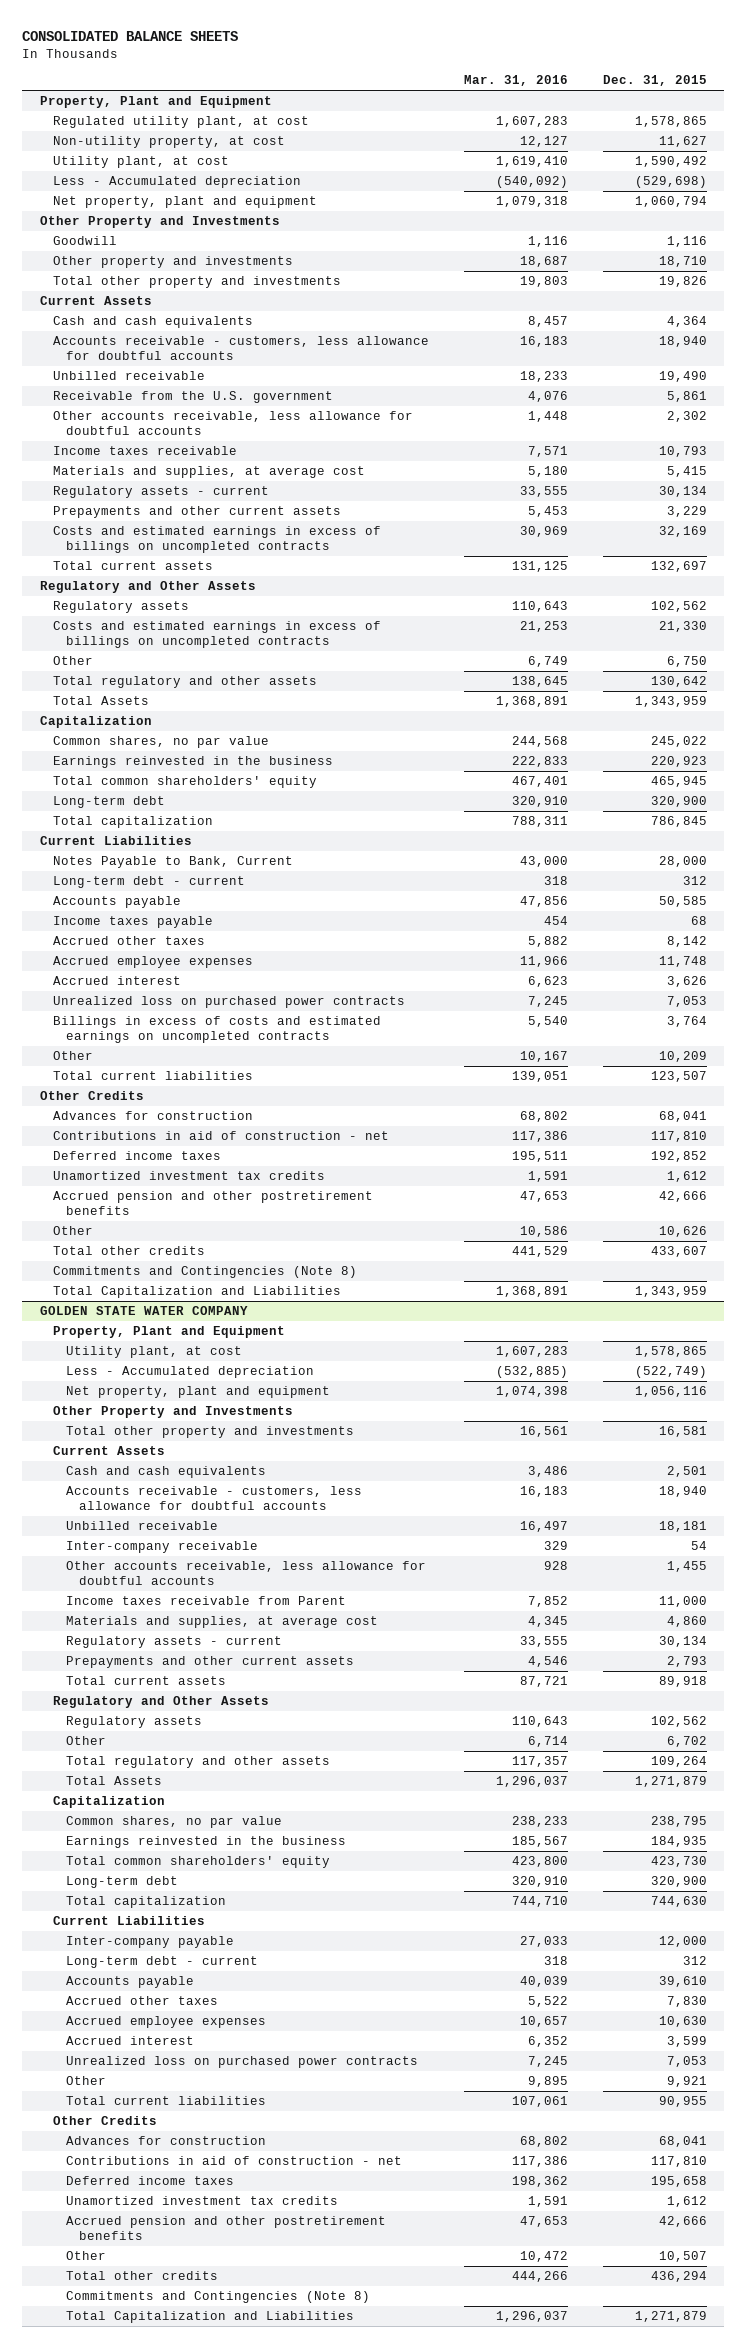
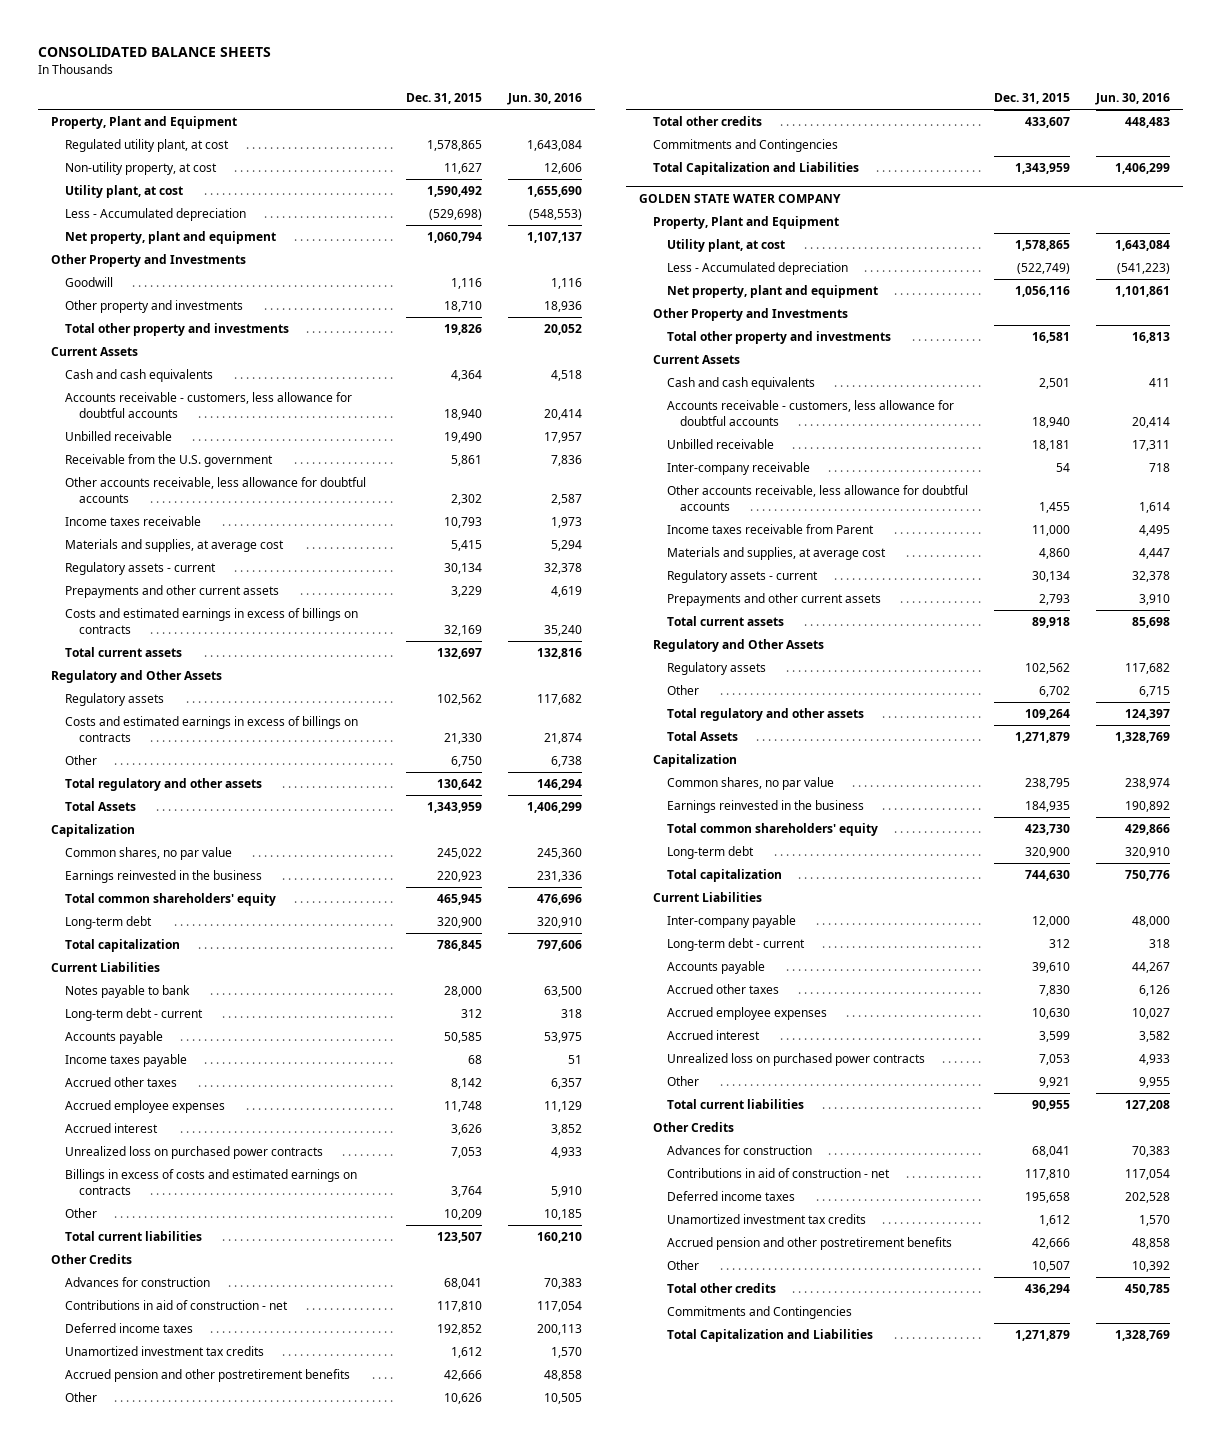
- | Mar. 31, 2016 | Dec. 31, 2015
+ | Dec. 31, 2015 | Jun. 30, 2016
- Costs and estimated earnings in excess of billings on uncompleted contracts | 30,969 | 32,169
+ Costs and estimated earnings in excess of billings on contracts | 32,169 | 35,240
- Costs and estimated earnings in excess of billings on uncompleted contracts | 21,253 | 21,330
+ Costs and estimated earnings in excess of billings on contracts | 21,330 | 21,874
- Notes Payable to Bank, Current | 43,000 | 28,000
+ Notes payable to bank | 28,000 | 63,500
- Billings in excess of costs and estimated earnings on uncompleted contracts | 5,540 | 3,764
+ Billings in excess of costs and estimated earnings on contracts | 3,764 | 5,910
- Commitments and Contingencies (Note 8)
+ Commitments and Contingencies
@ GOLDEN STATE WATER COMPANY
- Commitments and Contingencies (Note 8)
+ Commitments and Contingencies

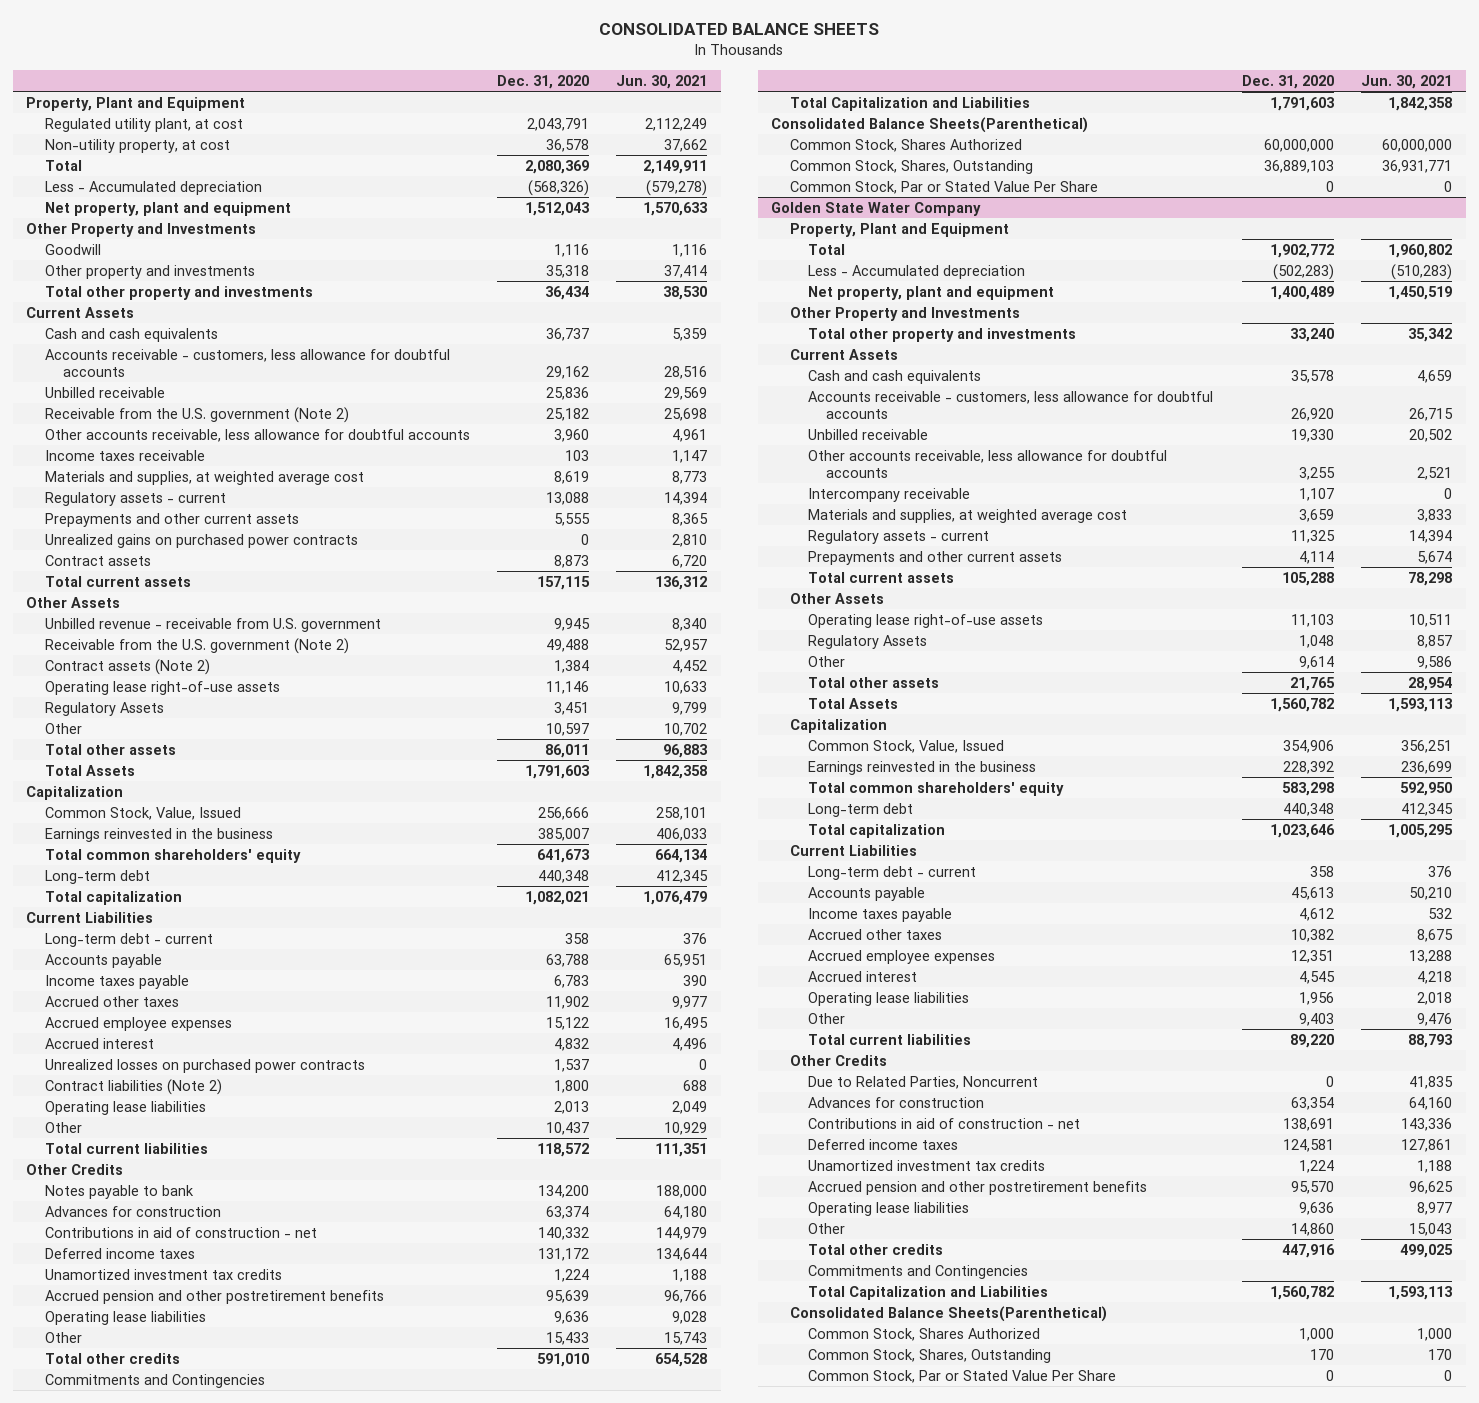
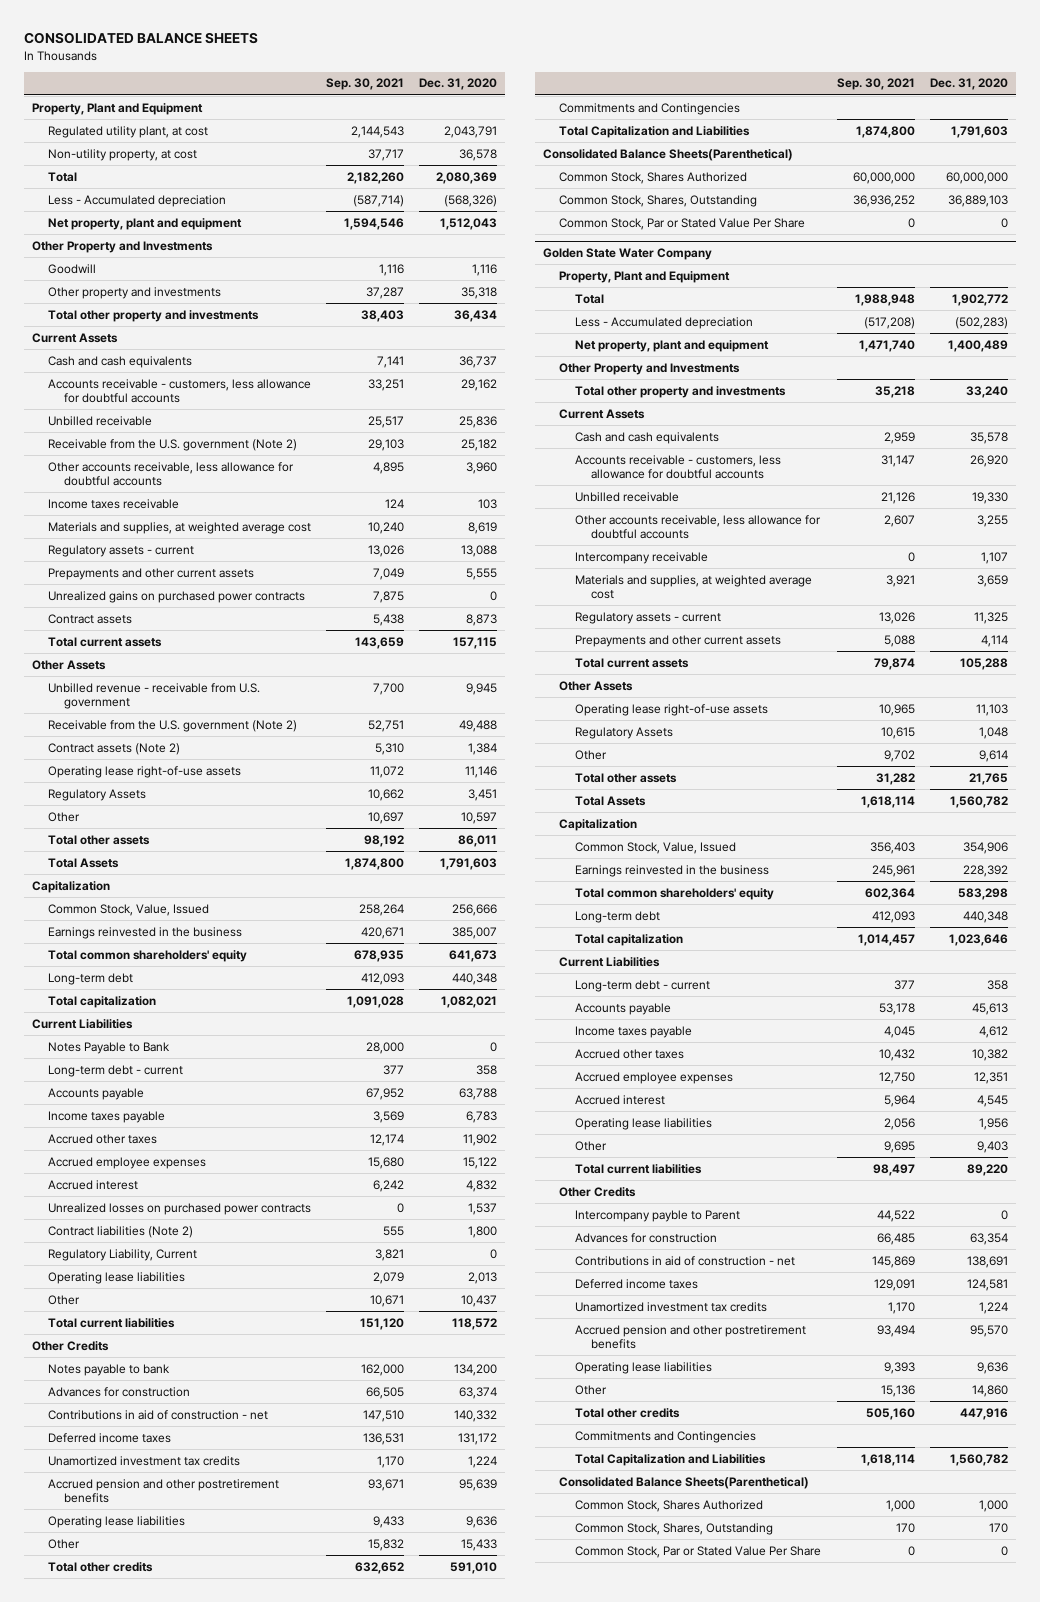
- | Dec. 31, 2020 | Jun. 30, 2021
+ | Sep. 30, 2021 | Dec. 31, 2020
+ Notes Payable to Bank | 28,000 | 0
+ Regulatory Liability, Current | 3,821 | 0
@ Golden State Water Company
- Due to Related Parties, Noncurrent | 0 | 41,835
+ Intercompany payble to Parent | 44,522 | 0

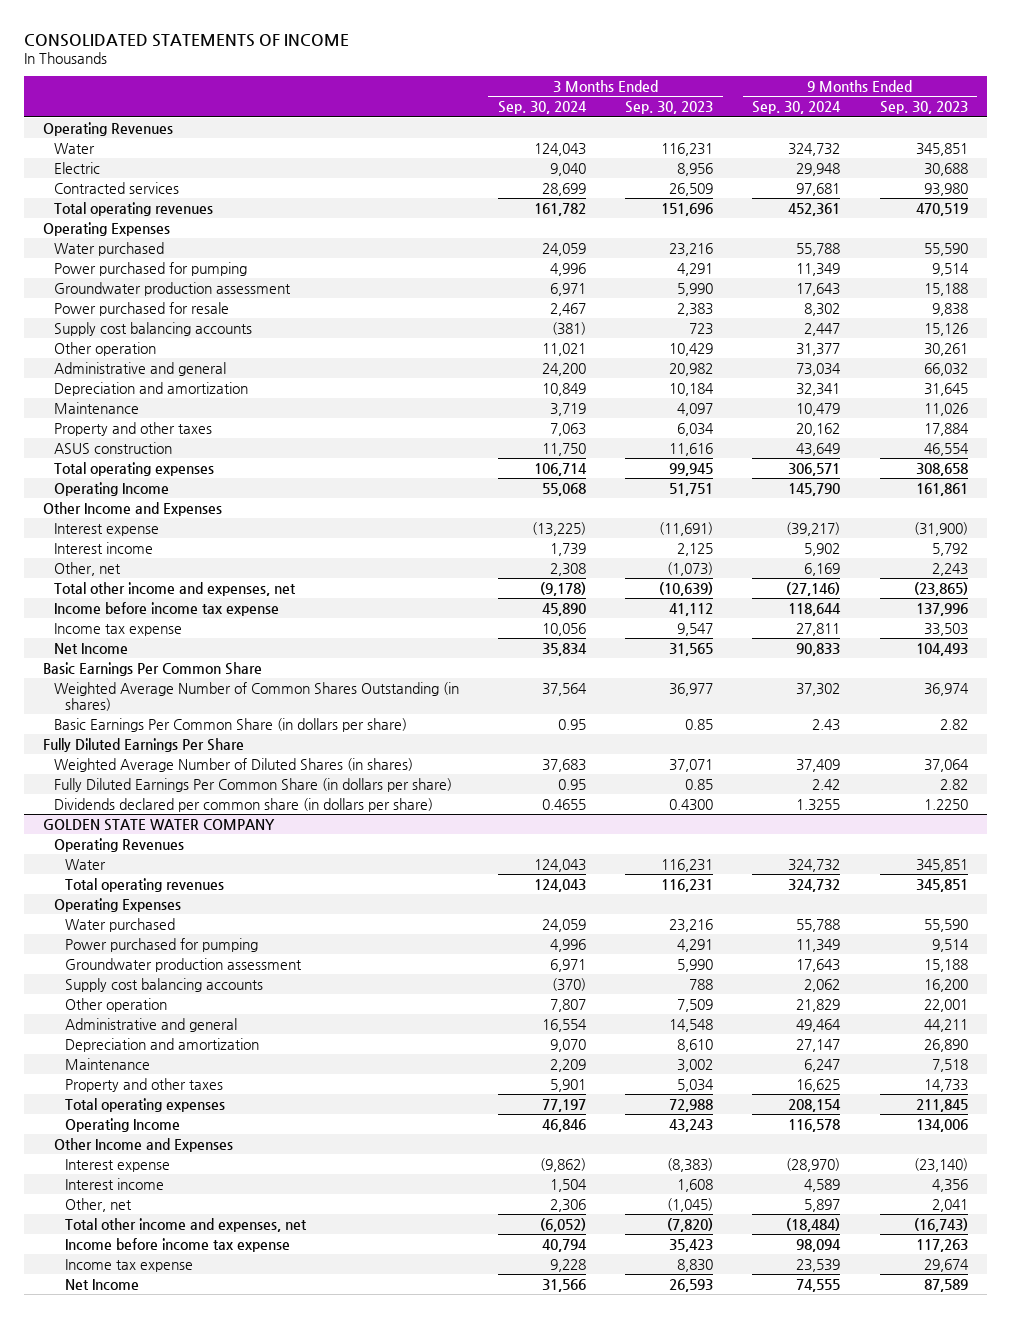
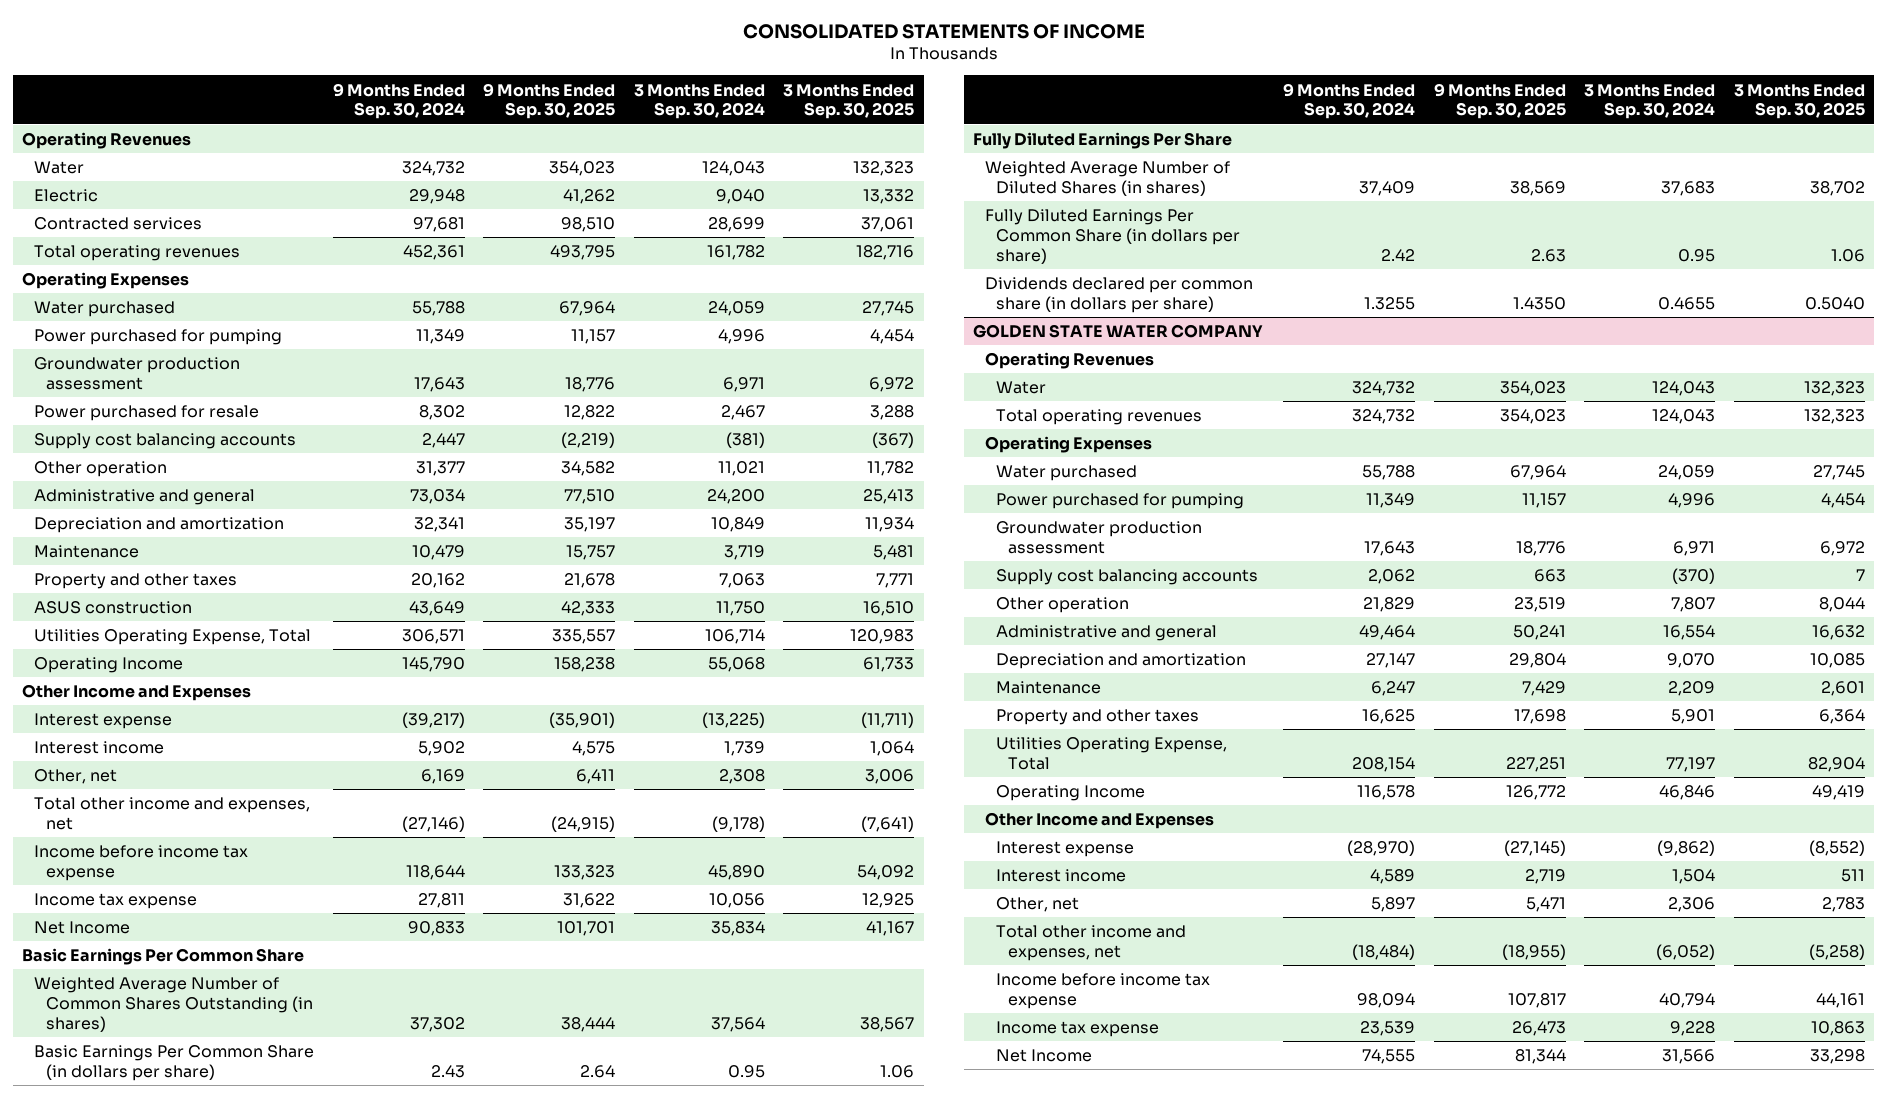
- | 3 Months Ended Sep. 30, 2024 | 3 Months Ended Sep. 30, 2023 | 9 Months Ended Sep. 30, 2024 | 9 Months Ended Sep. 30, 2023
+ | 9 Months Ended Sep. 30, 2024 | 9 Months Ended Sep. 30, 2025 | 3 Months Ended Sep. 30, 2024 | 3 Months Ended Sep. 30, 2025
- Total operating expenses | 106,714 | 99,945 | 306,571 | 308,658
+ Utilities Operating Expense, Total | 306,571 | 335,557 | 106,714 | 120,983
@ GOLDEN STATE WATER COMPANY
- Total operating expenses | 77,197 | 72,988 | 208,154 | 211,845
+ Utilities Operating Expense, Total | 208,154 | 227,251 | 77,197 | 82,904

